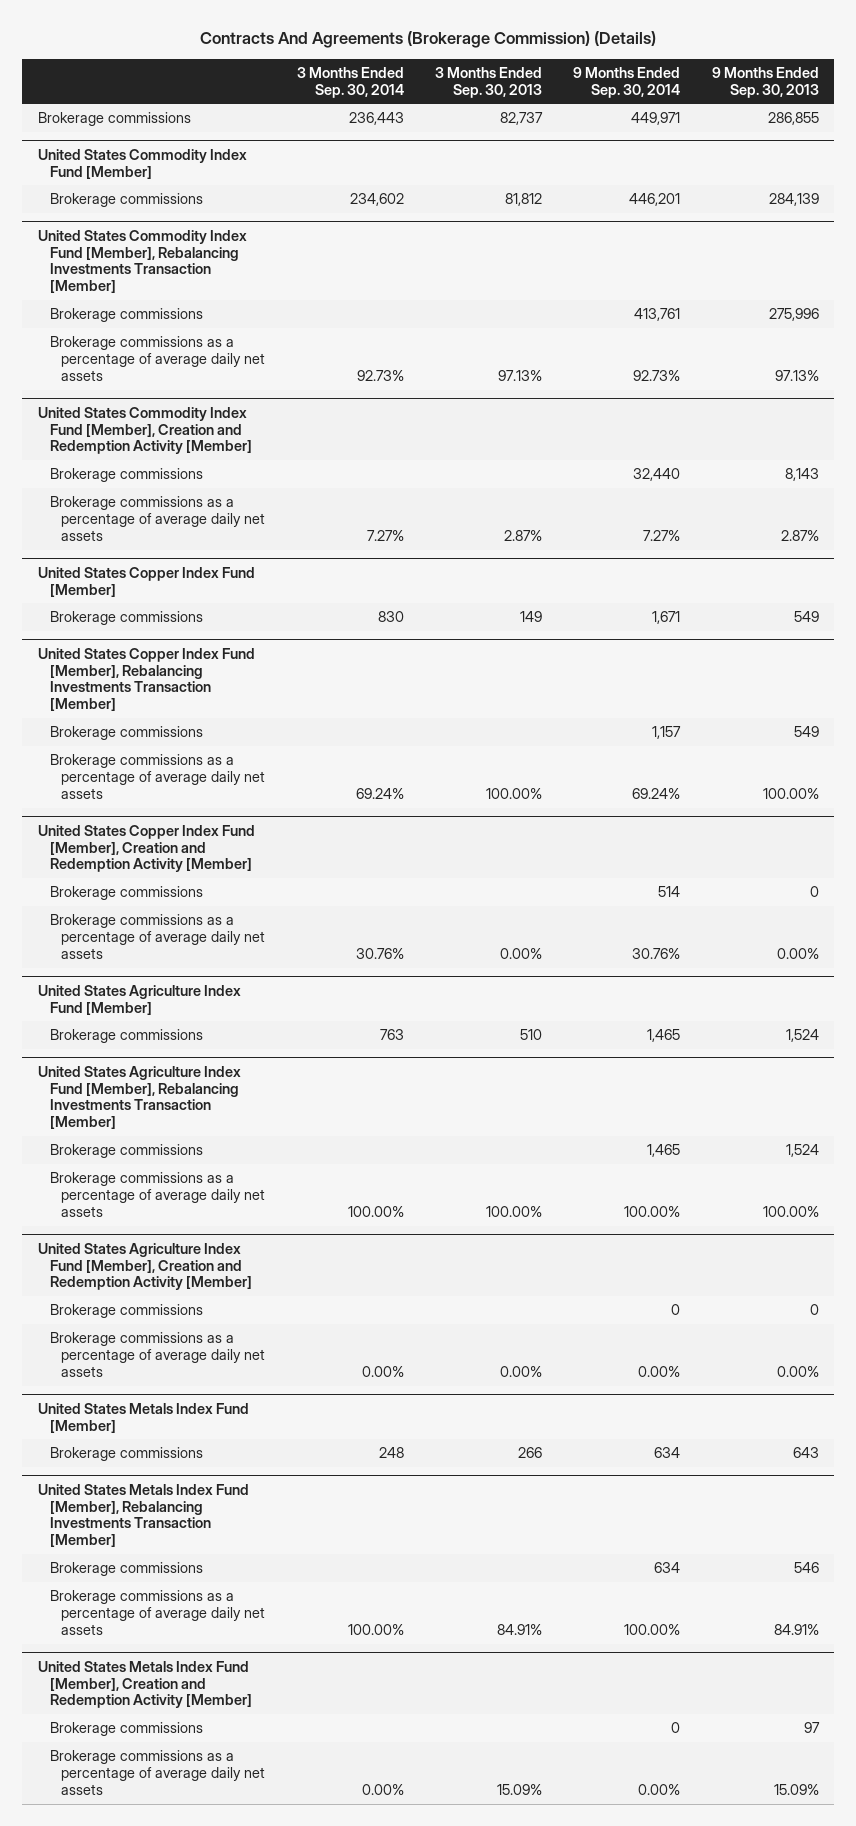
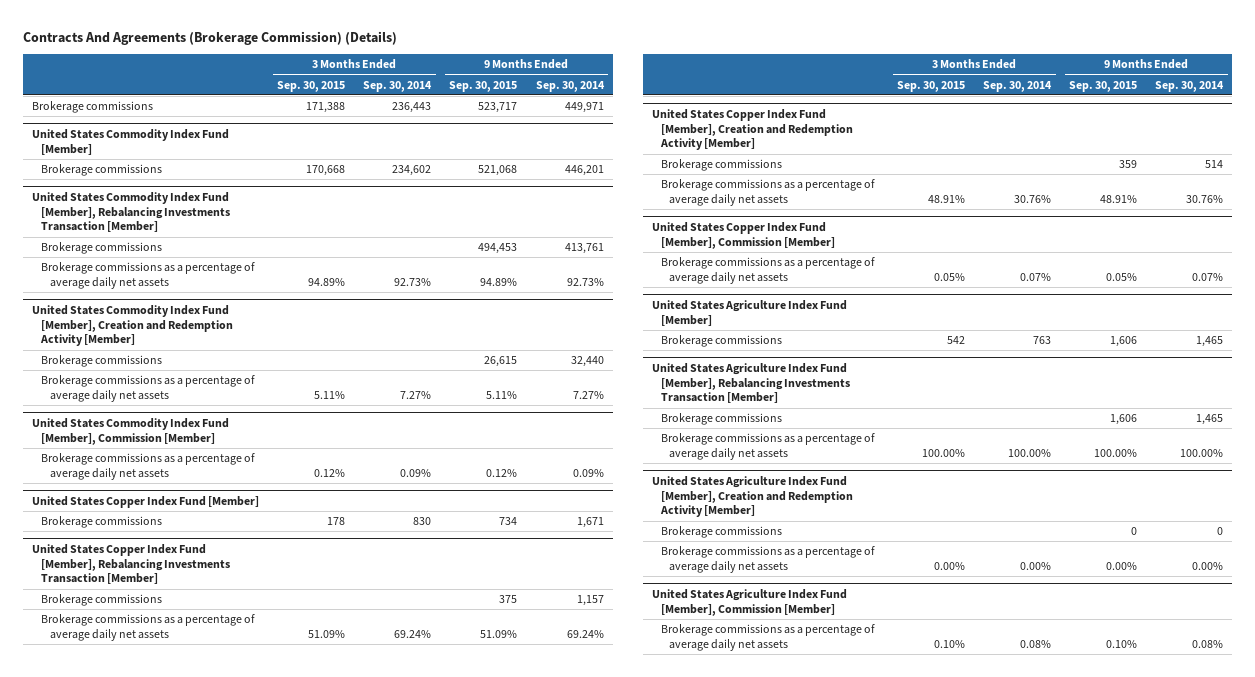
- | 3 Months Ended Sep. 30, 2014 | 3 Months Ended Sep. 30, 2013 | 9 Months Ended Sep. 30, 2014 | 9 Months Ended Sep. 30, 2013
+ | 3 Months Ended Sep. 30, 2015 | 3 Months Ended Sep. 30, 2014 | 9 Months Ended Sep. 30, 2015 | 9 Months Ended Sep. 30, 2014
+ United States Commodity Index Fund [Member], Commission [Member]
+ Brokerage commissions as a percentage of average daily net assets | 0.12% | 0.09% | 0.12% | 0.09%
+ United States Copper Index Fund [Member], Commission [Member]
+ Brokerage commissions as a percentage of average daily net assets | 0.05% | 0.07% | 0.05% | 0.07%
- United States Metals Index Fund [Member]
- Brokerage commissions | 248 | 266 | 634 | 643
- United States Metals Index Fund [Member], Rebalancing Investments Transaction [Member]
- Brokerage commissions | | | 634 | 546
- Brokerage commissions as a percentage of average daily net assets | 100.00% | 84.91% | 100.00% | 84.91%
- United States Metals Index Fund [Member], Creation and Redemption Activity [Member]
- Brokerage commissions | | | 0 | 97
- Brokerage commissions as a percentage of average daily net assets | 0.00% | 15.09% | 0.00% | 15.09%
+ United States Agriculture Index Fund [Member], Commission [Member]
+ Brokerage commissions as a percentage of average daily net assets | 0.10% | 0.08% | 0.10% | 0.08%

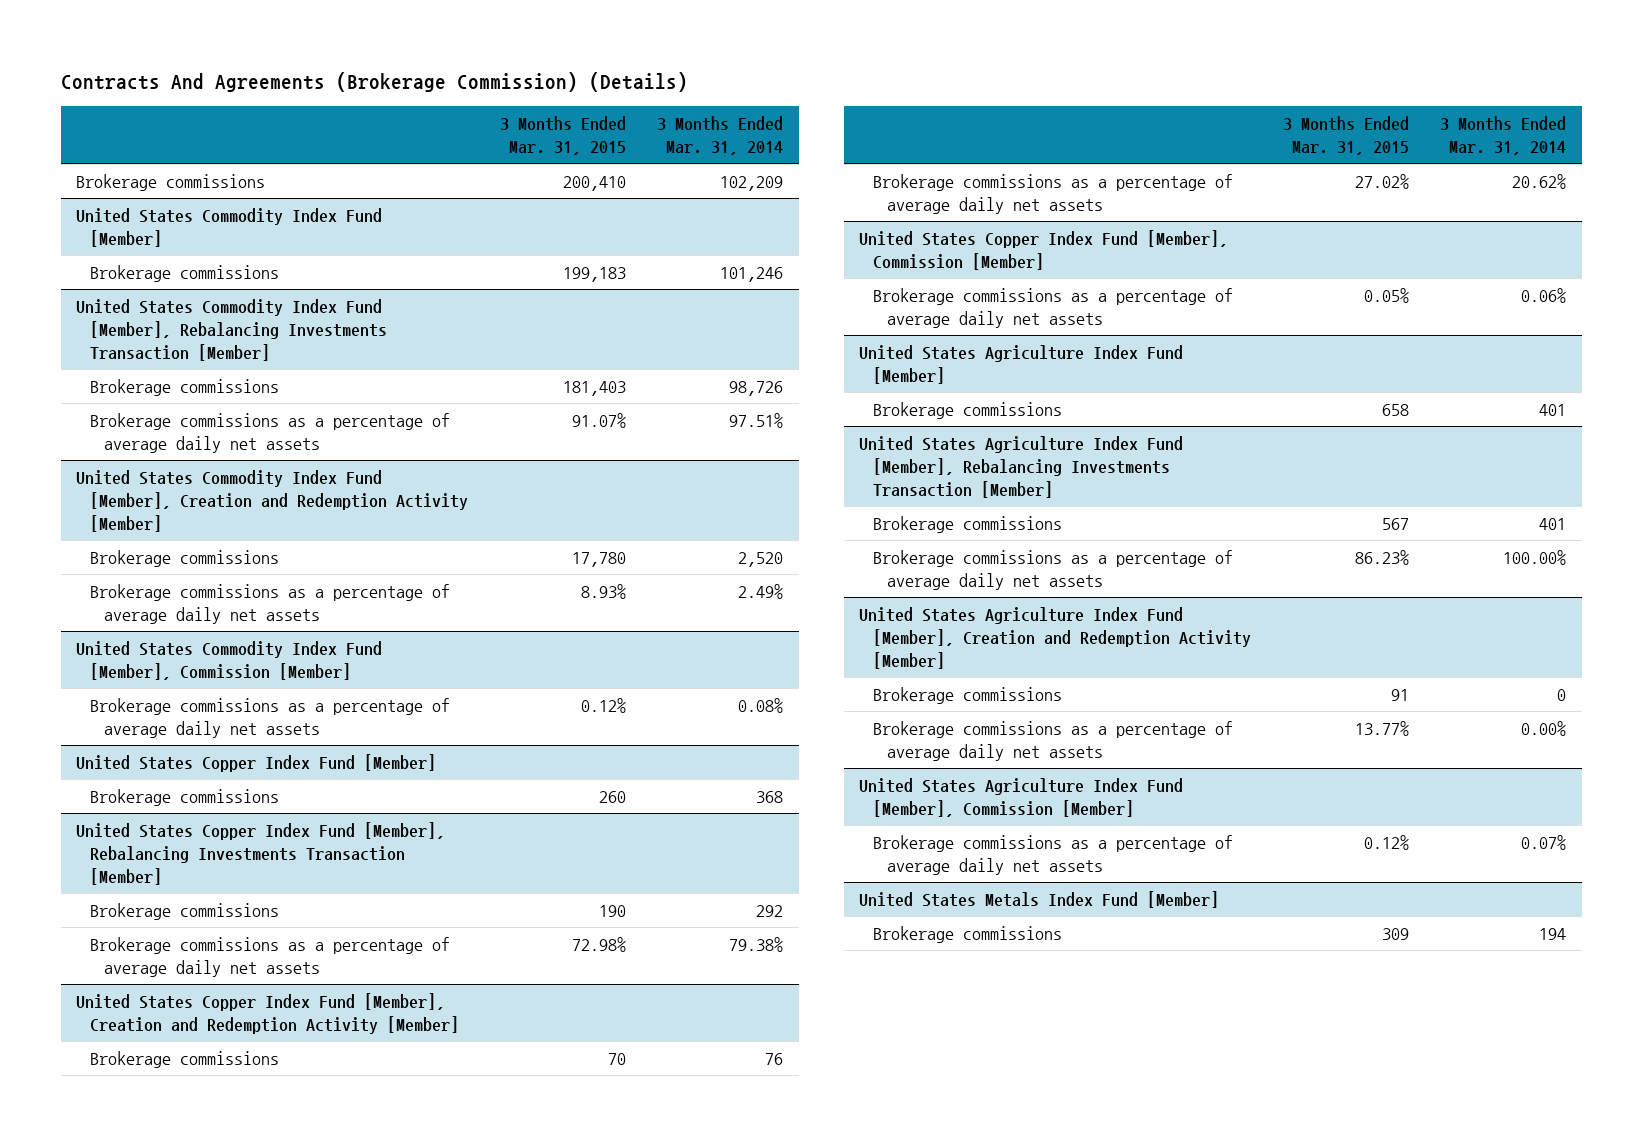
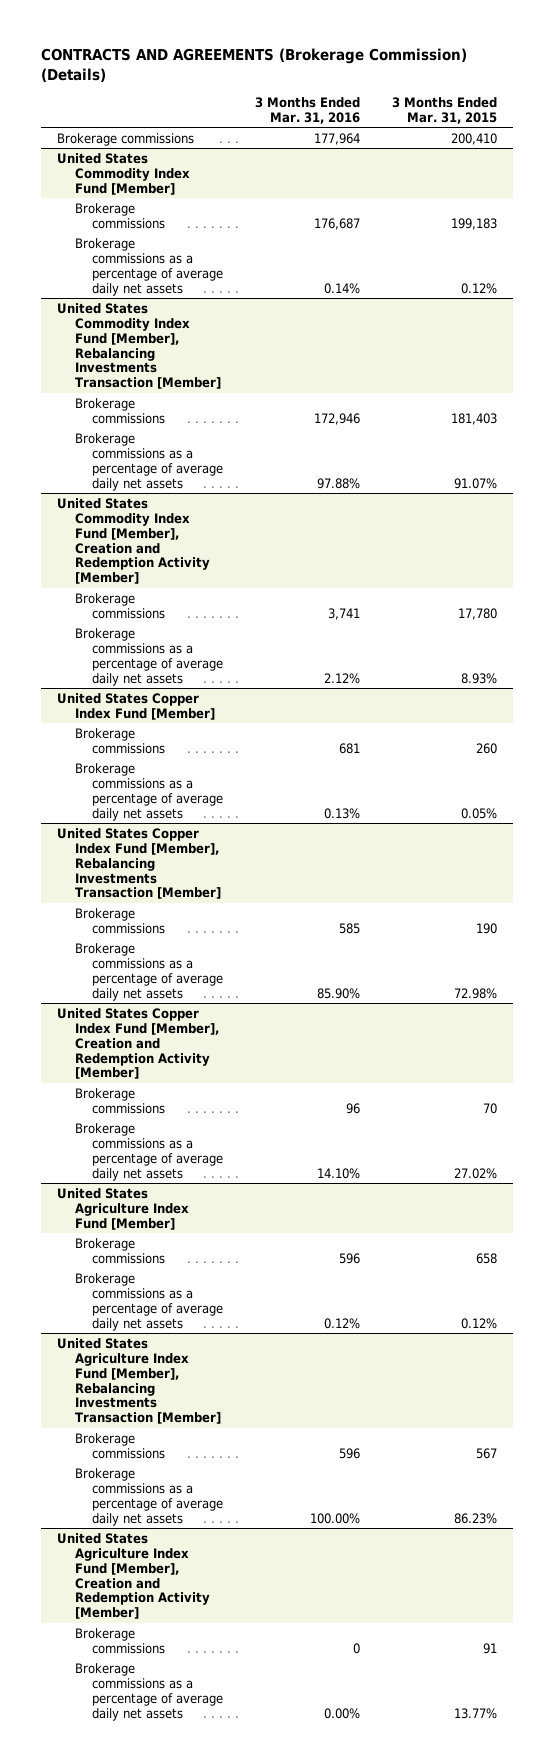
- Contracts And Agreements (Brokerage Commission) (Details)
+ CONTRACTS AND AGREEMENTS (Brokerage Commission) (Details)
- | 3 Months Ended Mar. 31, 2015 | 3 Months Ended Mar. 31, 2014
+ | 3 Months Ended Mar. 31, 2016 | 3 Months Ended Mar. 31, 2015
@ United States Commodity Index Fund [Member]
+ Brokerage commissions as a percentage of average daily net assets | 0.14% | 0.12%
- United States Commodity Index Fund [Member], Commission [Member]
- Brokerage commissions as a percentage of average daily net assets | 0.12% | 0.08%
@ United States Copper Index Fund [Member]
+ Brokerage commissions as a percentage of average daily net assets | 0.13% | 0.05%
- United States Copper Index Fund [Member], Commission [Member]
- Brokerage commissions as a percentage of average daily net assets | 0.05% | 0.06%
@ United States Agriculture Index Fund [Member]
+ Brokerage commissions as a percentage of average daily net assets | 0.12% | 0.12%
- United States Agriculture Index Fund [Member], Commission [Member]
- Brokerage commissions as a percentage of average daily net assets | 0.12% | 0.07%
- United States Metals Index Fund [Member]
- Brokerage commissions | 309 | 194

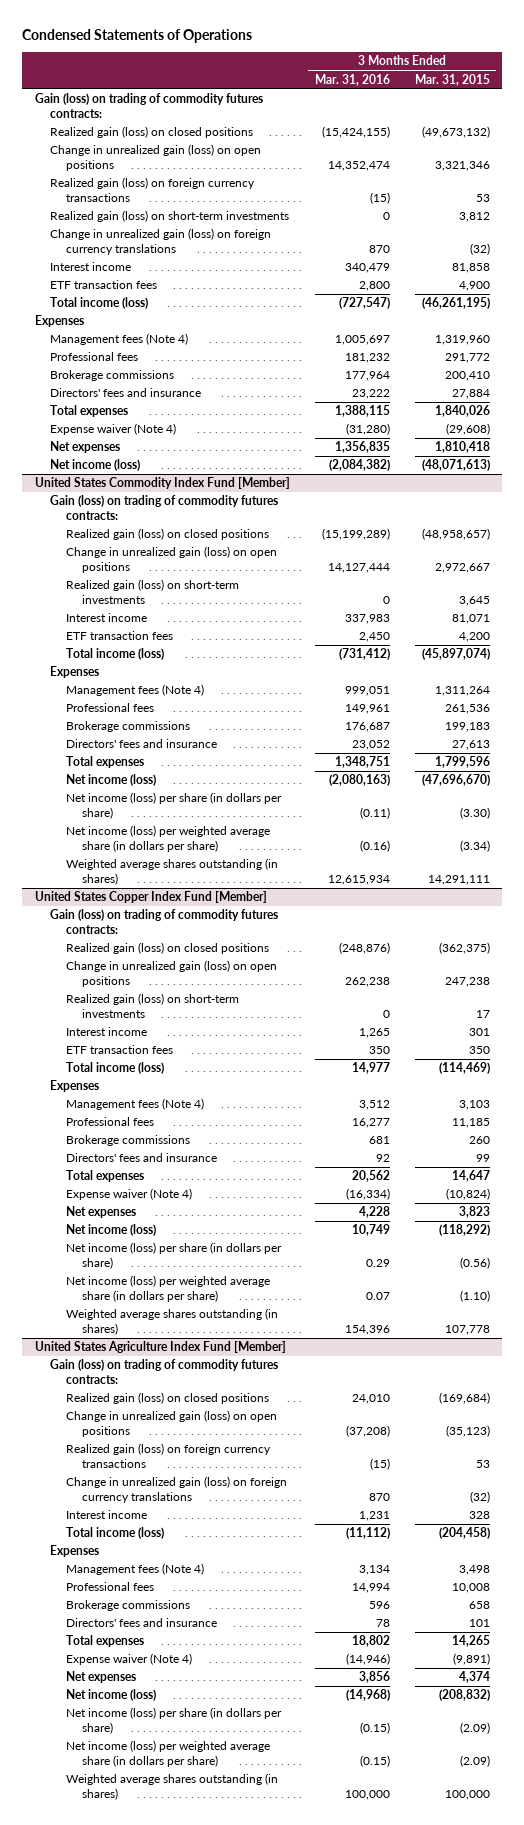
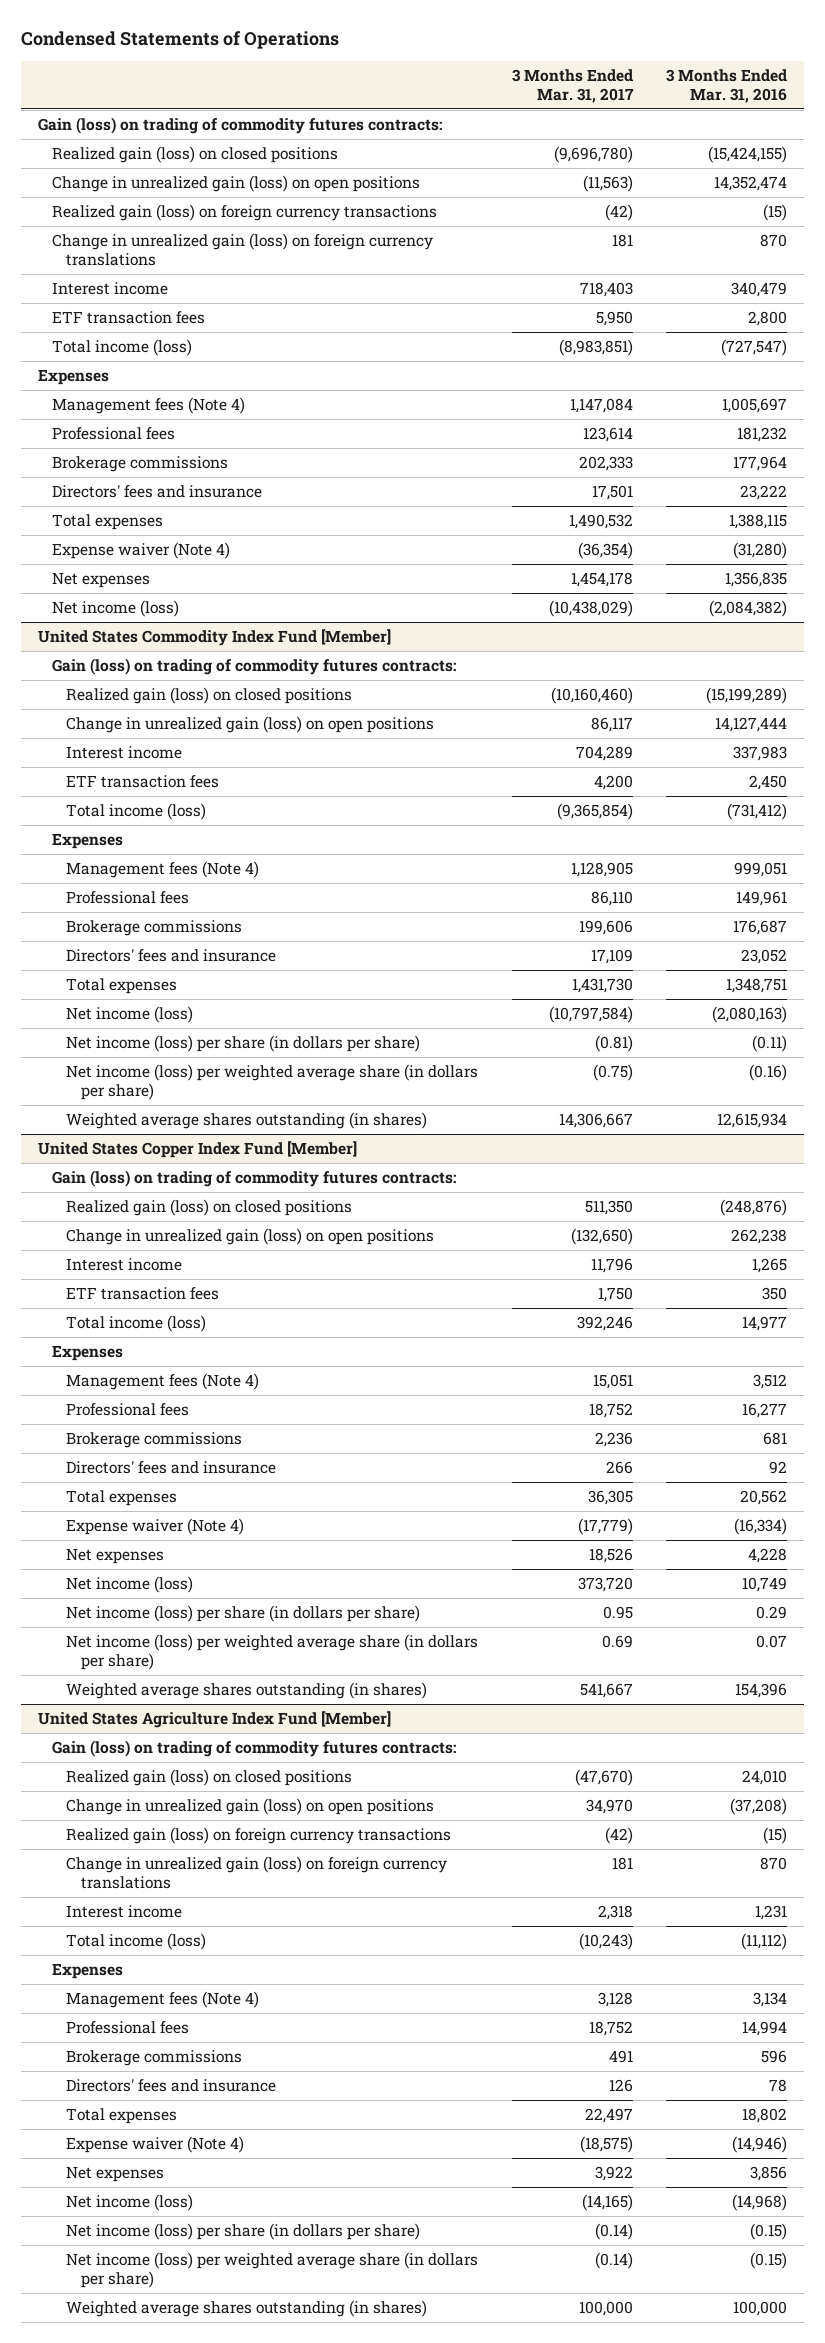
- | 3 Months Ended Mar. 31, 2016 | 3 Months Ended Mar. 31, 2015
+ | 3 Months Ended Mar. 31, 2017 | 3 Months Ended Mar. 31, 2016
- Realized gain (loss) on short-term investments | 0 | 3,812
@ United States Commodity Index Fund [Member]
- Realized gain (loss) on short-term investments | 0 | 3,645
@ United States Copper Index Fund [Member]
- Realized gain (loss) on short-term investments | 0 | 17

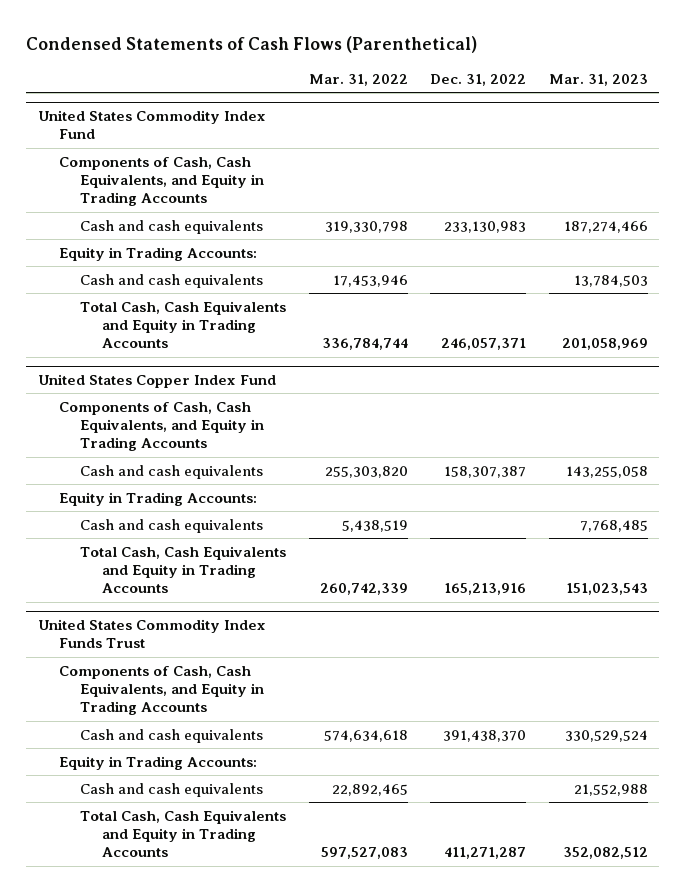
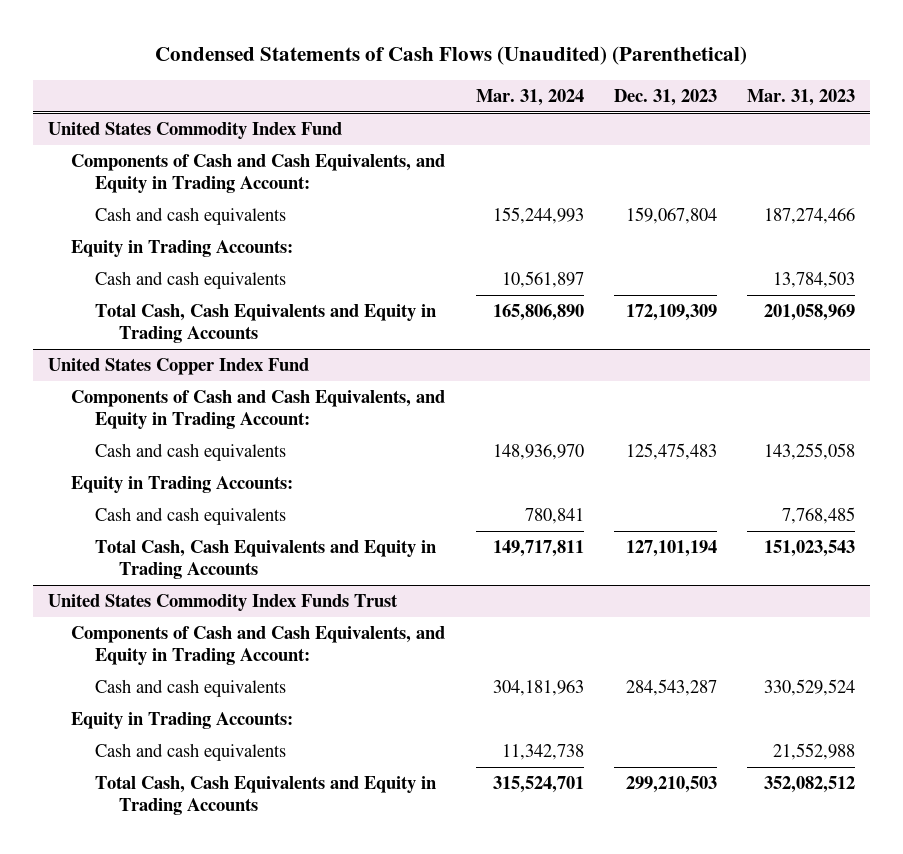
- Condensed Statements of Cash Flows (Parenthetical)
+ Condensed Statements of Cash Flows (Unaudited) (Parenthetical)
- | Mar. 31, 2022 | Dec. 31, 2022 | Mar. 31, 2023
+ | Mar. 31, 2024 | Dec. 31, 2023 | Mar. 31, 2023
@ United States Commodity Index Fund
- Components of Cash, Cash Equivalents, and Equity in Trading Accounts
+ Components of Cash and Cash Equivalents, and Equity in Trading Account:
@ United States Copper Index Fund
- Components of Cash, Cash Equivalents, and Equity in Trading Accounts
+ Components of Cash and Cash Equivalents, and Equity in Trading Account:
@ United States Commodity Index Funds Trust
- Components of Cash, Cash Equivalents, and Equity in Trading Accounts
+ Components of Cash and Cash Equivalents, and Equity in Trading Account:

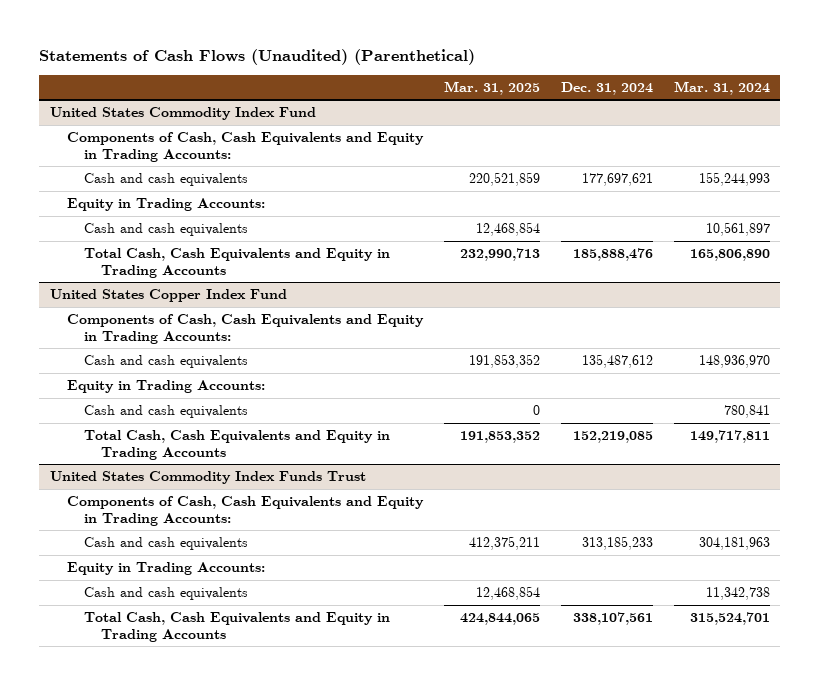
- Condensed Statements of Cash Flows (Unaudited) (Parenthetical)
+ Statements of Cash Flows (Unaudited) (Parenthetical)
- | Mar. 31, 2024 | Dec. 31, 2023 | Mar. 31, 2023
+ | Mar. 31, 2025 | Dec. 31, 2024 | Mar. 31, 2024
@ United States Commodity Index Fund
- Components of Cash and Cash Equivalents, and Equity in Trading Account:
+ Components of Cash, Cash Equivalents and Equity in Trading Accounts:
@ United States Copper Index Fund
- Components of Cash and Cash Equivalents, and Equity in Trading Account:
+ Components of Cash, Cash Equivalents and Equity in Trading Accounts:
@ United States Commodity Index Funds Trust
- Components of Cash and Cash Equivalents, and Equity in Trading Account:
+ Components of Cash, Cash Equivalents and Equity in Trading Accounts:

